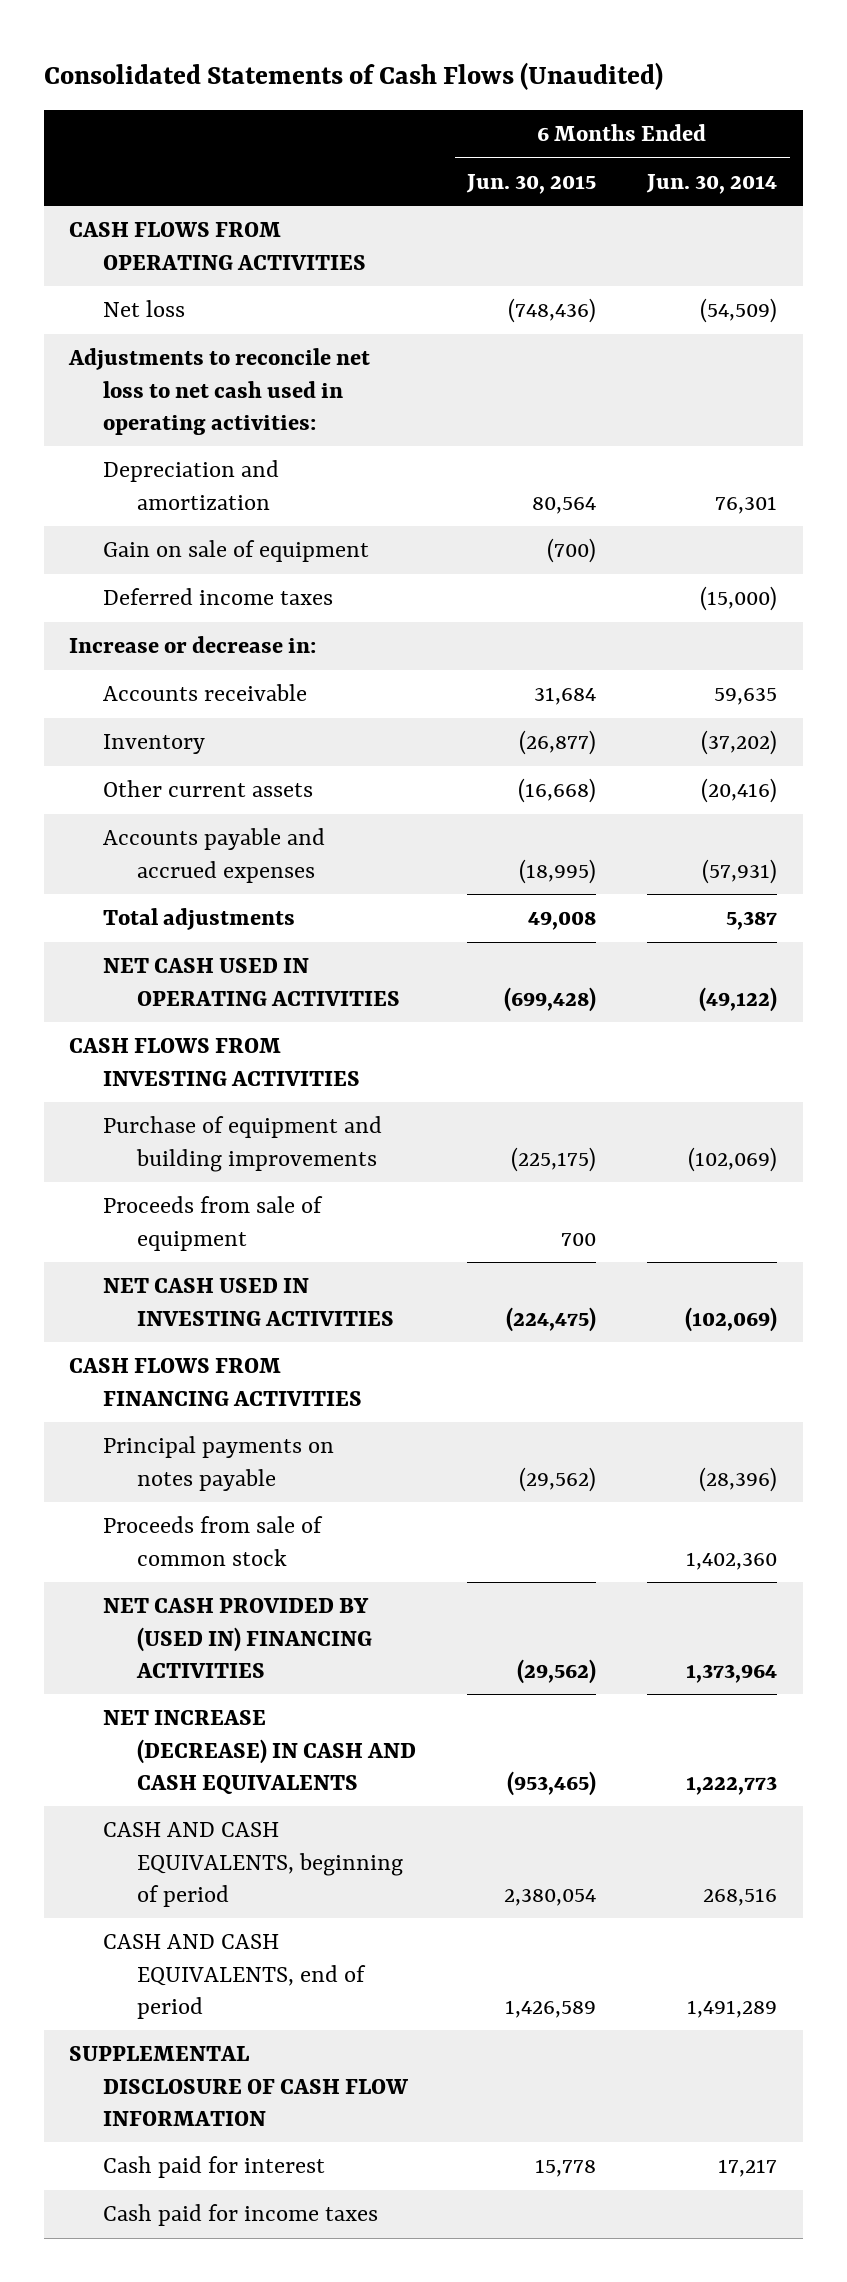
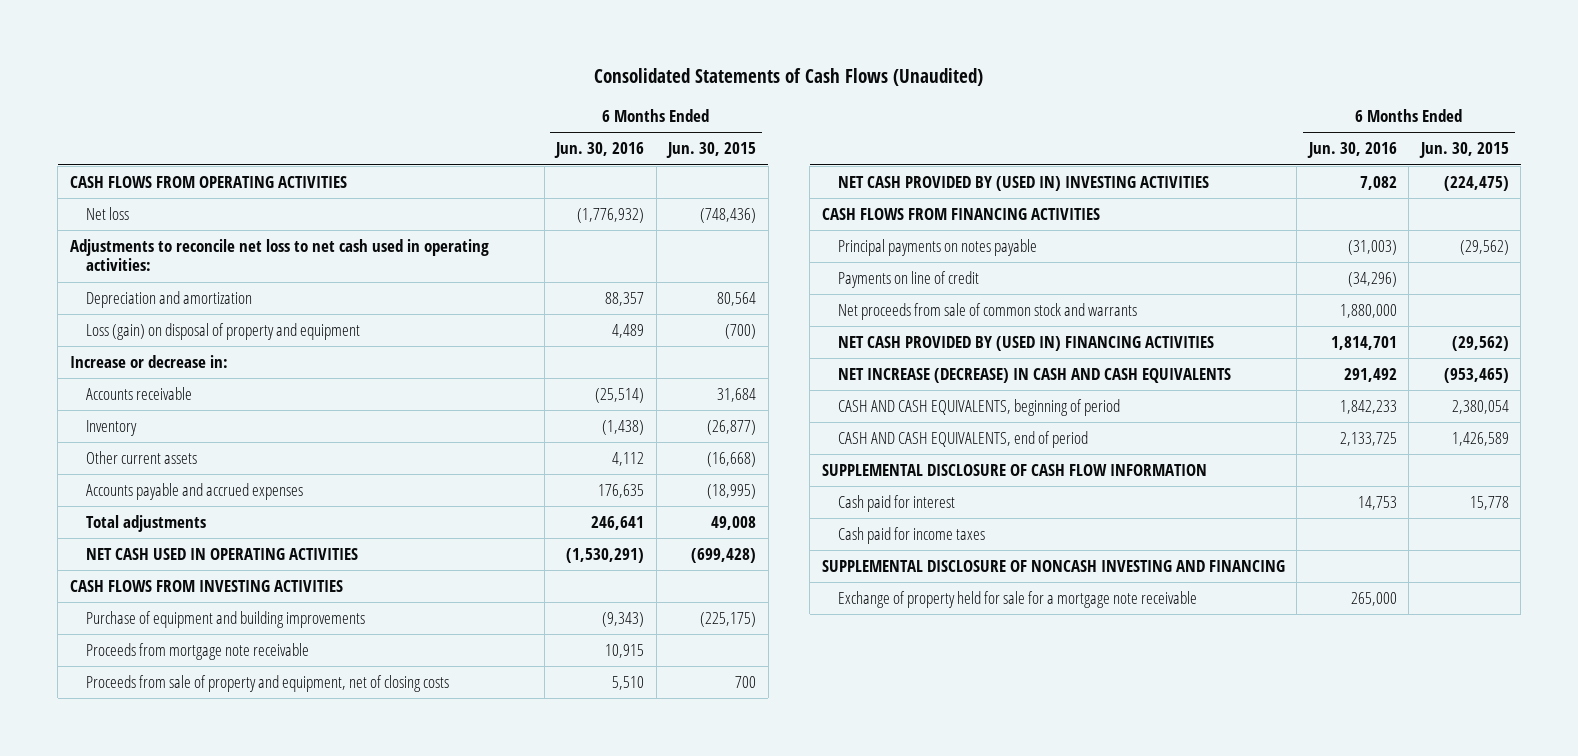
- | 6 Months Ended Jun. 30, 2015 | 6 Months Ended Jun. 30, 2014
+ | 6 Months Ended Jun. 30, 2016 | 6 Months Ended Jun. 30, 2015
- Gain on sale of equipment | (700) |
- Deferred income taxes | | (15,000)
+ Loss (gain) on disposal of property and equipment | 4,489 | (700)
- Proceeds from sale of equipment | 700 |
- NET CASH USED IN INVESTING ACTIVITIES | (224,475) | (102,069)
+ Proceeds from mortgage note receivable | 10,915 |
+ Proceeds from sale of property and equipment, net of closing costs | 5,510 | 700
+ NET CASH PROVIDED BY (USED IN) INVESTING ACTIVITIES | 7,082 | (224,475)
- Proceeds from sale of common stock | | 1,402,360
+ Payments on line of credit | (34,296) |
+ Net proceeds from sale of common stock and warrants | 1,880,000 |
+ SUPPLEMENTAL DISCLOSURE OF NONCASH INVESTING AND FINANCING
+ Exchange of property held for sale for a mortgage note receivable | 265,000 |

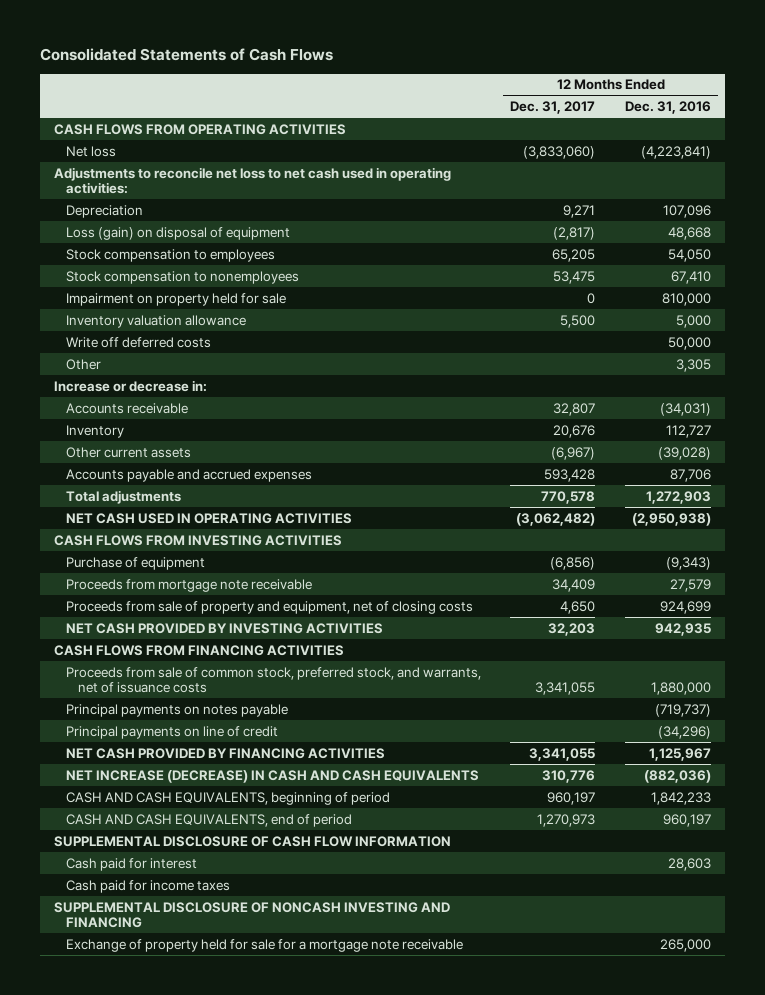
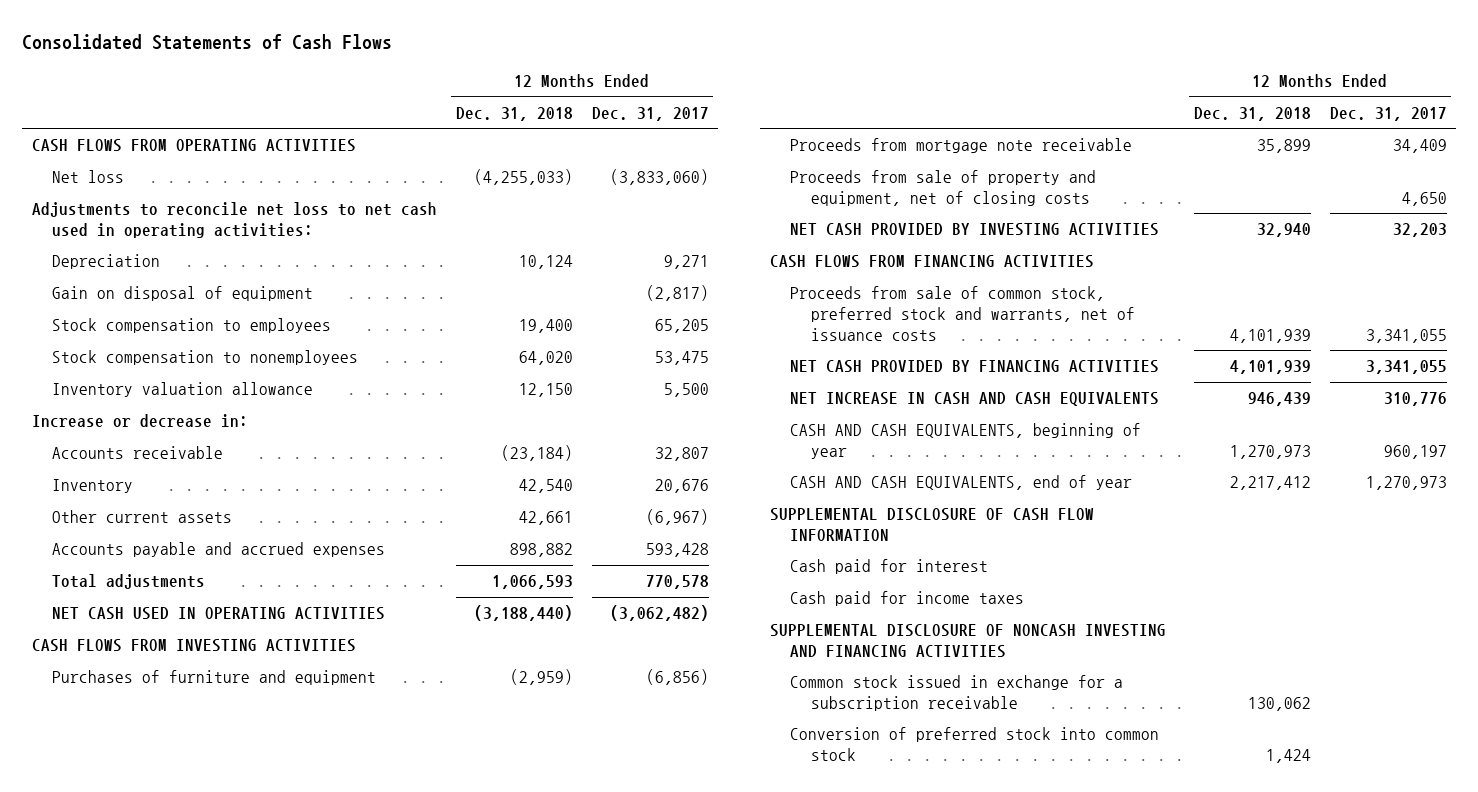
- | 12 Months Ended Dec. 31, 2017 | 12 Months Ended Dec. 31, 2016
+ | 12 Months Ended Dec. 31, 2018 | 12 Months Ended Dec. 31, 2017
- Loss (gain) on disposal of equipment | (2,817) | 48,668
+ Gain on disposal of equipment | | (2,817)
- Impairment on property held for sale | 0 | 810,000
- Write off deferred costs | | 50,000
- Other | | 3,305
- Purchase of equipment | (6,856) | (9,343)
+ Purchases of furniture and equipment | (2,959) | (6,856)
- Proceeds from sale of common stock, preferred stock, and warrants, net of issuance costs | 3,341,055 | 1,880,000
- Principal payments on notes payable | | (719,737)
- Principal payments on line of credit | | (34,296)
+ Proceeds from sale of common stock, preferred stock and warrants, net of issuance costs | 4,101,939 | 3,341,055
- NET INCREASE (DECREASE) IN CASH AND CASH EQUIVALENTS | 310,776 | (882,036)
- CASH AND CASH EQUIVALENTS, beginning of period | 960,197 | 1,842,233
- CASH AND CASH EQUIVALENTS, end of period | 1,270,973 | 960,197
+ NET INCREASE IN CASH AND CASH EQUIVALENTS | 946,439 | 310,776
+ CASH AND CASH EQUIVALENTS, beginning of year | 1,270,973 | 960,197
+ CASH AND CASH EQUIVALENTS, end of year | 2,217,412 | 1,270,973
- SUPPLEMENTAL DISCLOSURE OF NONCASH INVESTING AND FINANCING
- Exchange of property held for sale for a mortgage note receivable | | 265,000
+ SUPPLEMENTAL DISCLOSURE OF NONCASH INVESTING AND FINANCING ACTIVITIES
+ Common stock issued in exchange for a subscription receivable | 130,062 |
+ Conversion of preferred stock into common stock | 1,424 |

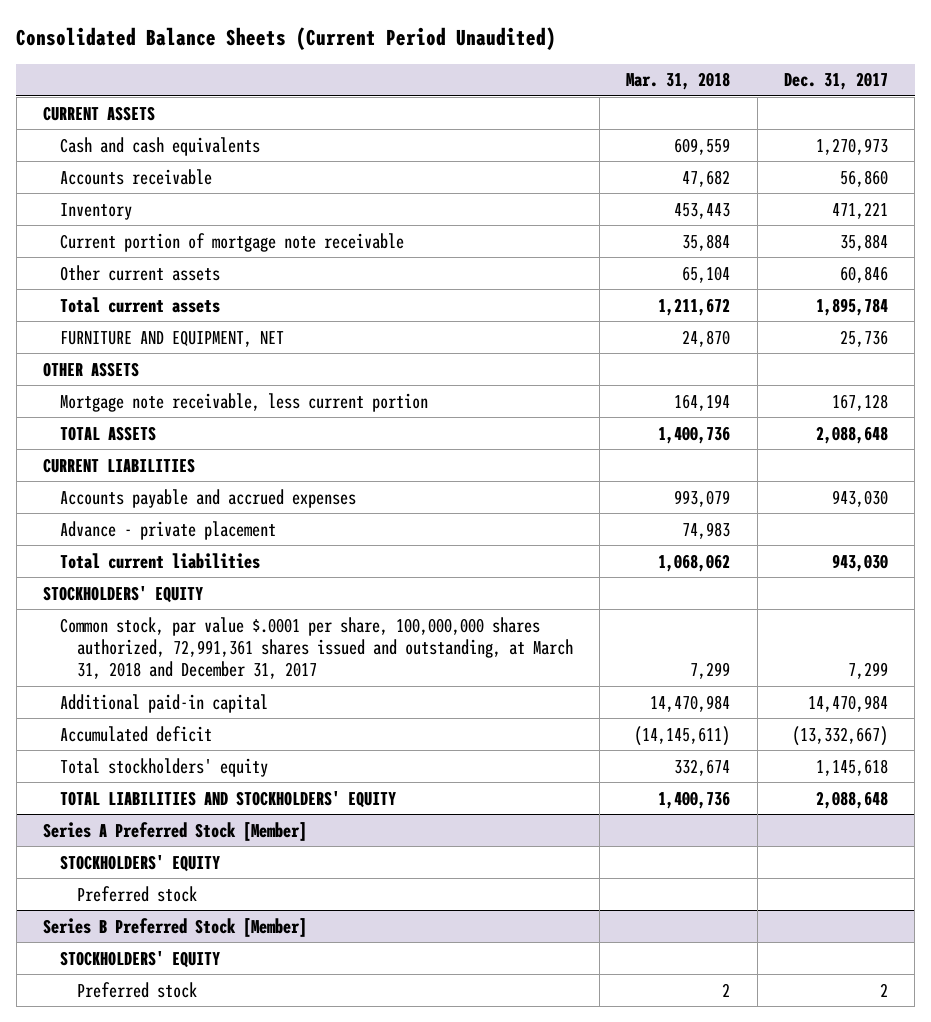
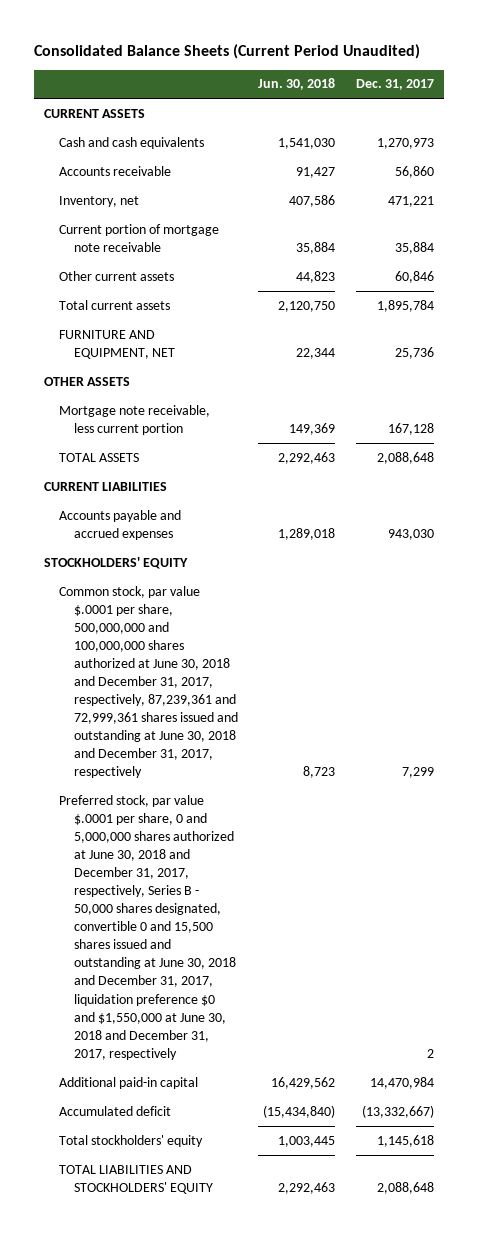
- | Mar. 31, 2018 | Dec. 31, 2017
+ | Jun. 30, 2018 | Dec. 31, 2017
- Inventory | 453,443 | 471,221
+ Inventory, net | 407,586 | 471,221
- Advance - private placement | 74,983 |
- Total current liabilities | 1,068,062 | 943,030
- Common stock, par value $.0001 per share, 100,000,000 shares authorized, 72,991,361 shares issued and outstanding, at March 31, 2018 and December 31, 2017 | 7,299 | 7,299
+ Common stock, par value $.0001 per share, 500,000,000 and 100,000,000 shares authorized at June 30, 2018 and December 31, 2017, respectively, 87,239,361 and 72,999,361 shares issued and outstanding at June 30, 2018 and December 31, 2017, respectively | 8,723 | 7,299
+ Preferred stock, par value $.0001 per share, 0 and 5,000,000 shares authorized at June 30, 2018 and December 31, 2017, respectively, Series B - 50,000 shares designated, convertible 0 and 15,500 shares issued and outstanding at June 30, 2018 and December 31, 2017, liquidation preference $0 and $1,550,000 at June 30, 2018 and December 31, 2017, respectively | | 2
- Series A Preferred Stock [Member]
- STOCKHOLDERS' EQUITY
- Preferred stock
- Series B Preferred Stock [Member]
- STOCKHOLDERS' EQUITY
- Preferred stock | 2 | 2

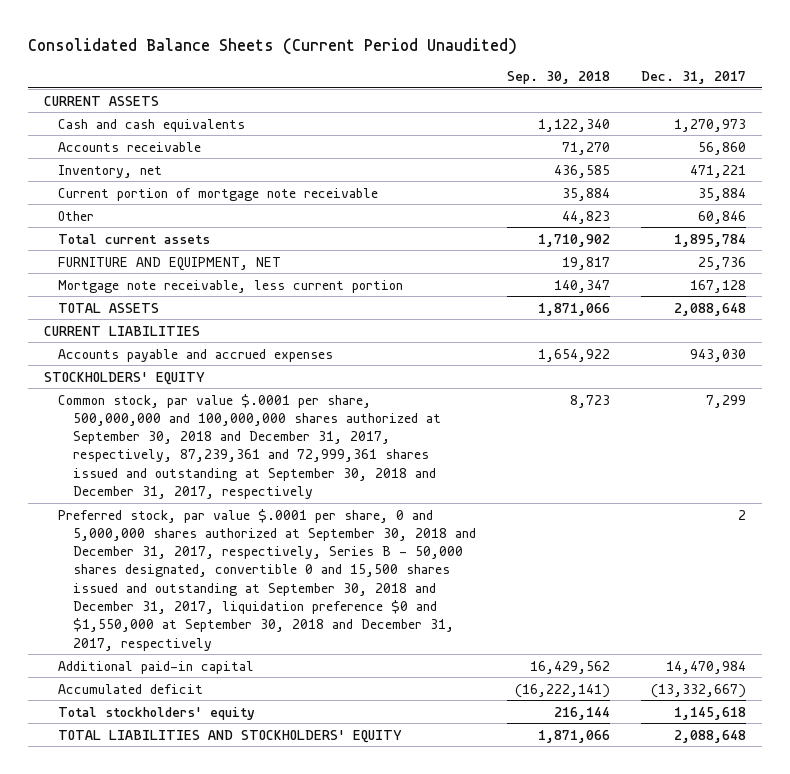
- | Jun. 30, 2018 | Dec. 31, 2017
+ | Sep. 30, 2018 | Dec. 31, 2017
- Other current assets | 44,823 | 60,846
+ Other | 44,823 | 60,846
- OTHER ASSETS
- Common stock, par value $.0001 per share, 500,000,000 and 100,000,000 shares authorized at June 30, 2018 and December 31, 2017, respectively, 87,239,361 and 72,999,361 shares issued and outstanding at June 30, 2018 and December 31, 2017, respectively | 8,723 | 7,299
- Preferred stock, par value $.0001 per share, 0 and 5,000,000 shares authorized at June 30, 2018 and December 31, 2017, respectively, Series B - 50,000 shares designated, convertible 0 and 15,500 shares issued and outstanding at June 30, 2018 and December 31, 2017, liquidation preference $0 and $1,550,000 at June 30, 2018 and December 31, 2017, respectively | | 2
+ Common stock, par value $.0001 per share, 500,000,000 and 100,000,000 shares authorized at September 30, 2018 and December 31, 2017, respectively, 87,239,361 and 72,999,361 shares issued and outstanding at September 30, 2018 and December 31, 2017, respectively | 8,723 | 7,299
+ Preferred stock, par value $.0001 per share, 0 and 5,000,000 shares authorized at September 30, 2018 and December 31, 2017, respectively, Series B - 50,000 shares designated, convertible 0 and 15,500 shares issued and outstanding at September 30, 2018 and December 31, 2017, liquidation preference $0 and $1,550,000 at September 30, 2018 and December 31, 2017, respectively | | 2

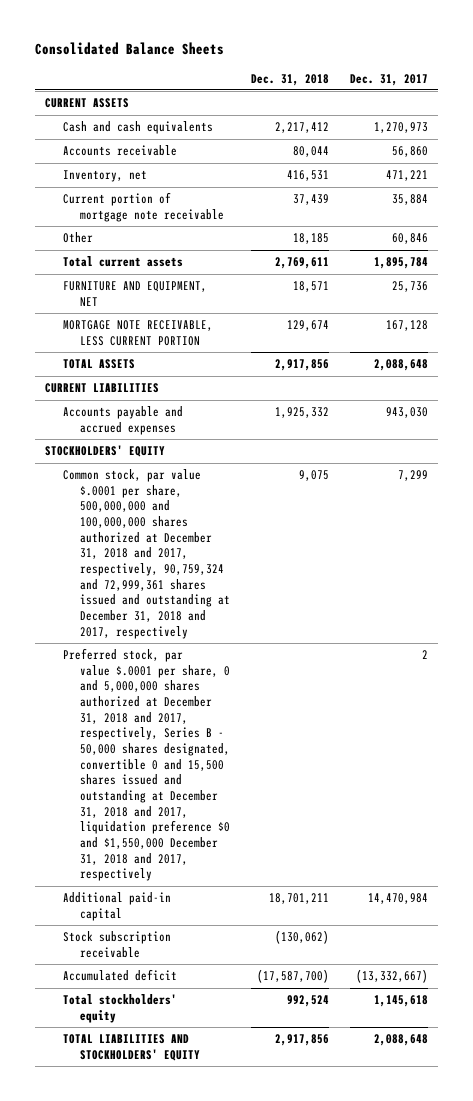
- Consolidated Balance Sheets (Current Period Unaudited)
+ Consolidated Balance Sheets
- | Sep. 30, 2018 | Dec. 31, 2017
+ | Dec. 31, 2018 | Dec. 31, 2017
- Mortgage note receivable, less current portion | 140,347 | 167,128
+ MORTGAGE NOTE RECEIVABLE, LESS CURRENT PORTION | 129,674 | 167,128
- Common stock, par value $.0001 per share, 500,000,000 and 100,000,000 shares authorized at September 30, 2018 and December 31, 2017, respectively, 87,239,361 and 72,999,361 shares issued and outstanding at September 30, 2018 and December 31, 2017, respectively | 8,723 | 7,299
- Preferred stock, par value $.0001 per share, 0 and 5,000,000 shares authorized at September 30, 2018 and December 31, 2017, respectively, Series B - 50,000 shares designated, convertible 0 and 15,500 shares issued and outstanding at September 30, 2018 and December 31, 2017, liquidation preference $0 and $1,550,000 at September 30, 2018 and December 31, 2017, respectively | | 2
+ Common stock, par value $.0001 per share, 500,000,000 and 100,000,000 shares authorized at December 31, 2018 and 2017, respectively, 90,759,324 and 72,999,361 shares issued and outstanding at December 31, 2018 and 2017, respectively | 9,075 | 7,299
+ Preferred stock, par value $.0001 per share, 0 and 5,000,000 shares authorized at December 31, 2018 and 2017, respectively, Series B - 50,000 shares designated, convertible 0 and 15,500 shares issued and outstanding at December 31, 2018 and 2017, liquidation preference $0 and $1,550,000 December 31, 2018 and 2017, respectively | | 2
+ Stock subscription receivable | (130,062) |

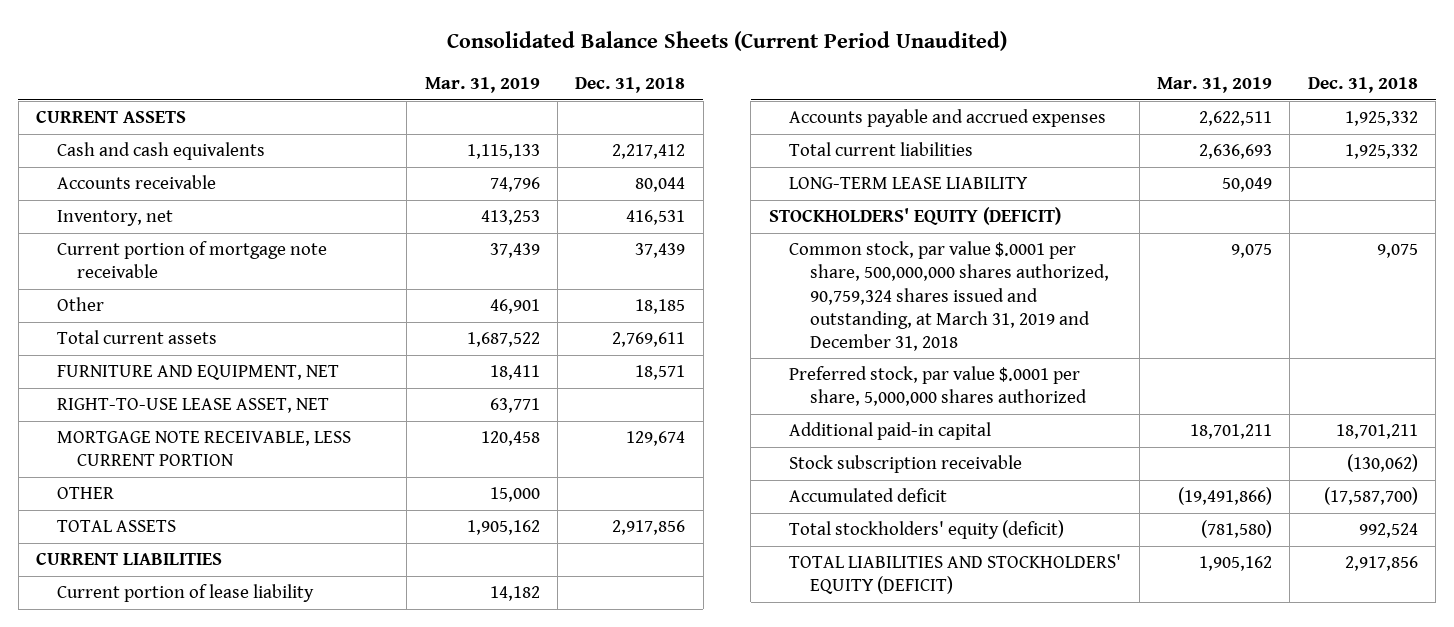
- Consolidated Balance Sheets
+ Consolidated Balance Sheets (Current Period Unaudited)
- | Dec. 31, 2018 | Dec. 31, 2017
+ | Mar. 31, 2019 | Dec. 31, 2018
+ RIGHT-TO-USE LEASE ASSET, NET | 63,771 |
+ OTHER | 15,000 |
+ Current portion of lease liability | 14,182 |
- STOCKHOLDERS' EQUITY
- Common stock, par value $.0001 per share, 500,000,000 and 100,000,000 shares authorized at December 31, 2018 and 2017, respectively, 90,759,324 and 72,999,361 shares issued and outstanding at December 31, 2018 and 2017, respectively | 9,075 | 7,299
- Preferred stock, par value $.0001 per share, 0 and 5,000,000 shares authorized at December 31, 2018 and 2017, respectively, Series B - 50,000 shares designated, convertible 0 and 15,500 shares issued and outstanding at December 31, 2018 and 2017, liquidation preference $0 and $1,550,000 December 31, 2018 and 2017, respectively | | 2
+ Total current liabilities | 2,636,693 | 1,925,332
+ LONG-TERM LEASE LIABILITY | 50,049 |
+ STOCKHOLDERS' EQUITY (DEFICIT)
+ Common stock, par value $.0001 per share, 500,000,000 shares authorized, 90,759,324 shares issued and outstanding, at March 31, 2019 and December 31, 2018 | 9,075 | 9,075
+ Preferred stock, par value $.0001 per share, 5,000,000 shares authorized
- Total stockholders' equity | 992,524 | 1,145,618
- TOTAL LIABILITIES AND STOCKHOLDERS' EQUITY | 2,917,856 | 2,088,648
+ Total stockholders' equity (deficit) | (781,580) | 992,524
+ TOTAL LIABILITIES AND STOCKHOLDERS' EQUITY (DEFICIT) | 1,905,162 | 2,917,856

